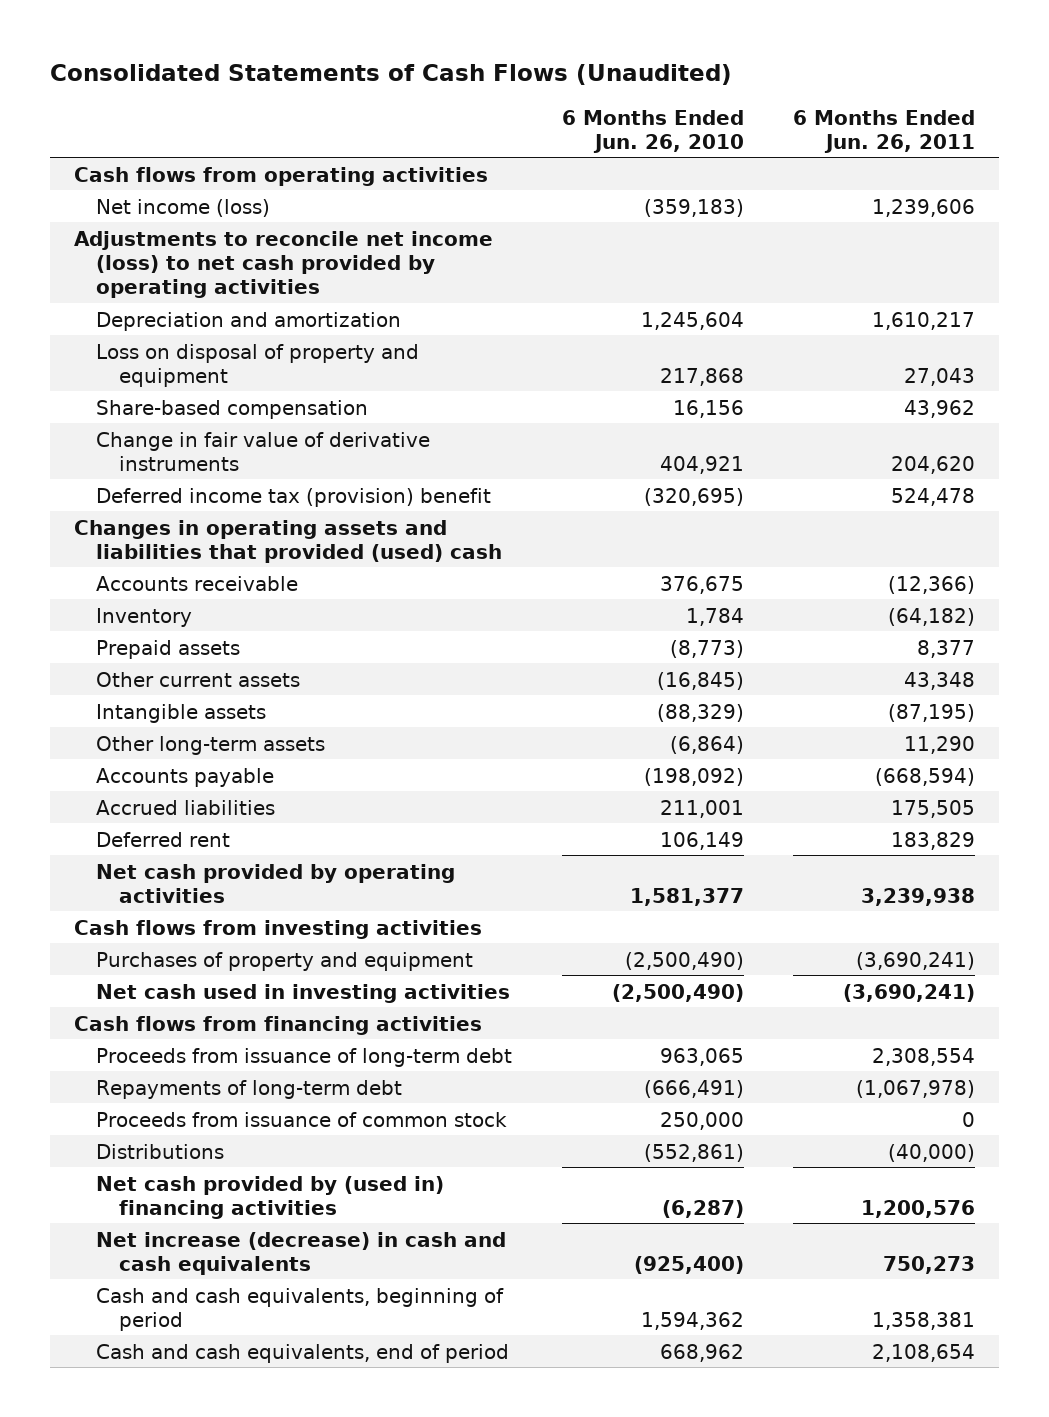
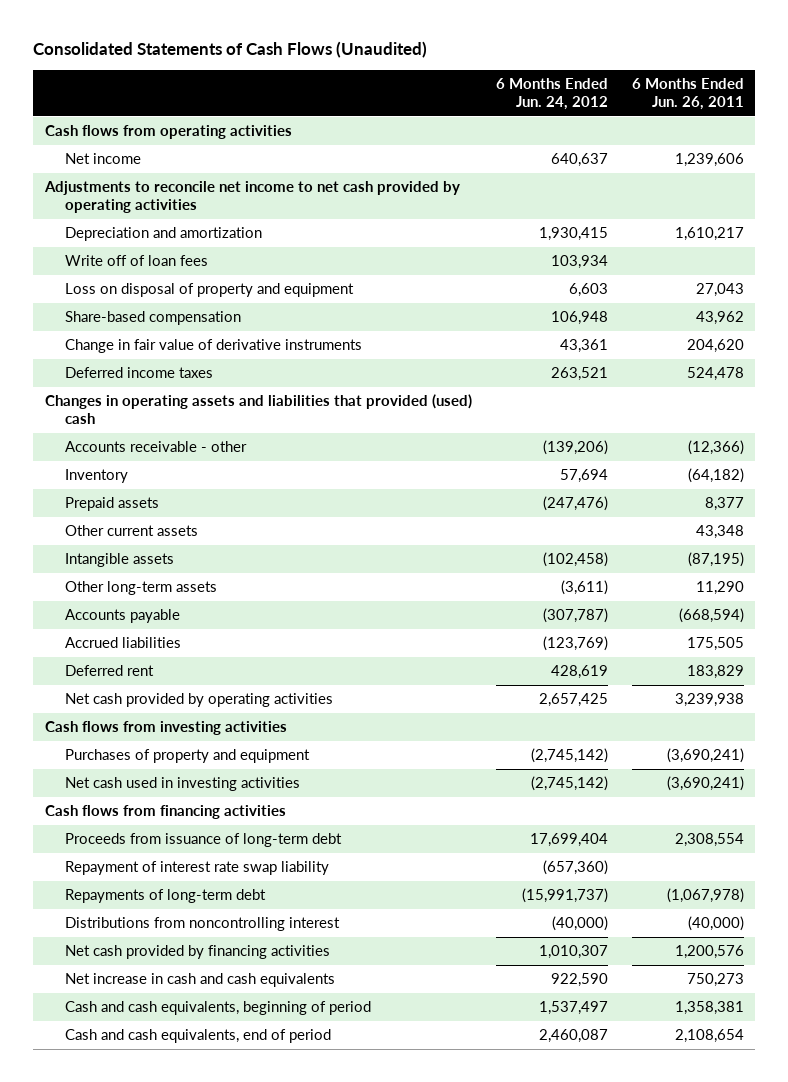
- | 6 Months Ended Jun. 26, 2010 | 6 Months Ended Jun. 26, 2011
+ | 6 Months Ended Jun. 24, 2012 | 6 Months Ended Jun. 26, 2011
- Net income (loss) | (359,183) | 1,239,606
- Adjustments to reconcile net income (loss) to net cash provided by operating activities
+ Net income | 640,637 | 1,239,606
+ Adjustments to reconcile net income to net cash provided by operating activities
+ Write off of loan fees | 103,934 |
- Deferred income tax (provision) benefit | (320,695) | 524,478
+ Deferred income taxes | 263,521 | 524,478
- Accounts receivable | 376,675 | (12,366)
+ Accounts receivable - other | (139,206) | (12,366)
+ Repayment of interest rate swap liability | (657,360) |
- Proceeds from issuance of common stock | 250,000 | 0
- Distributions | (552,861) | (40,000)
- Net cash provided by (used in) financing activities | (6,287) | 1,200,576
- Net increase (decrease) in cash and cash equivalents | (925,400) | 750,273
+ Distributions from noncontrolling interest | (40,000) | (40,000)
+ Net cash provided by financing activities | 1,010,307 | 1,200,576
+ Net increase in cash and cash equivalents | 922,590 | 750,273

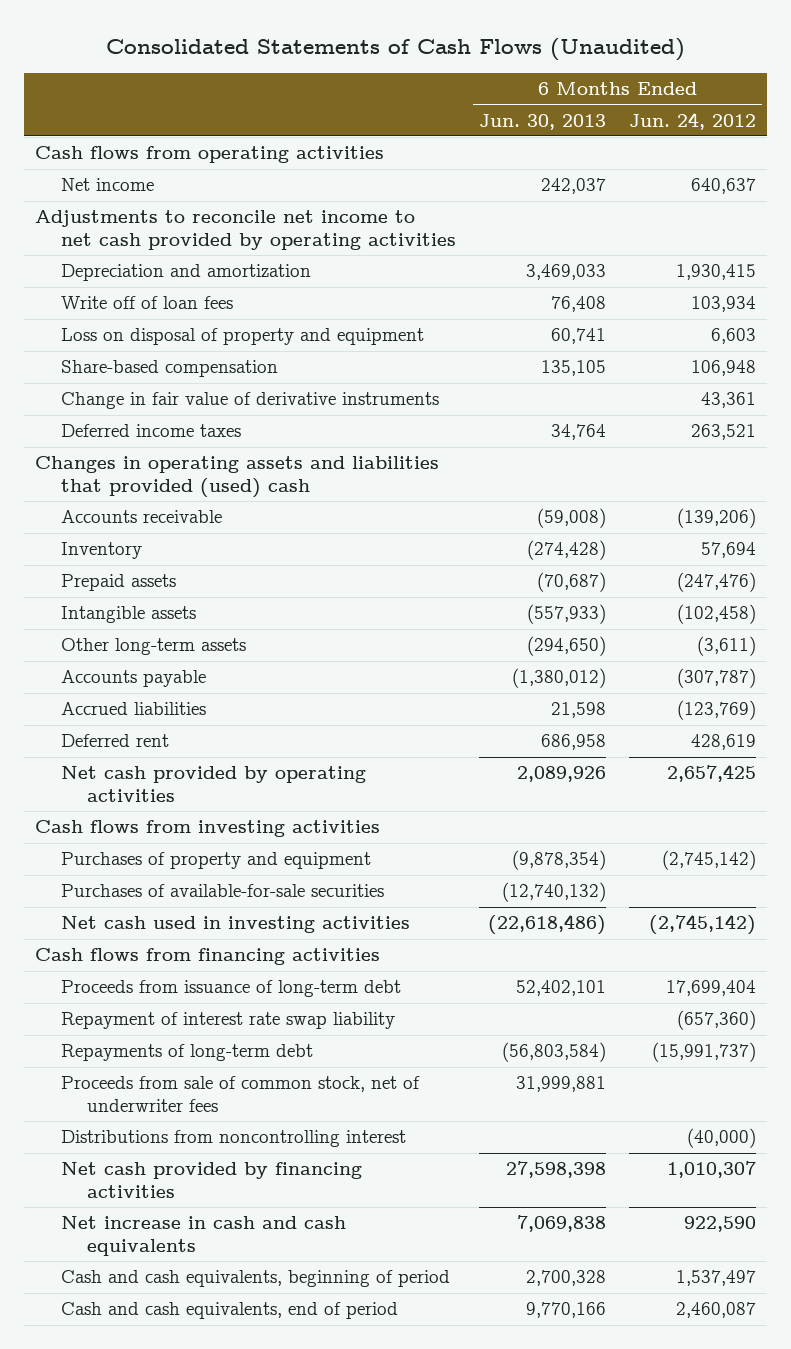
- | 6 Months Ended Jun. 24, 2012 | 6 Months Ended Jun. 26, 2011
+ | 6 Months Ended Jun. 30, 2013 | 6 Months Ended Jun. 24, 2012
- Accounts receivable - other | (139,206) | (12,366)
+ Accounts receivable | (59,008) | (139,206)
- Other current assets | | 43,348
+ Purchases of available-for-sale securities | (12,740,132) |
+ Proceeds from sale of common stock, net of underwriter fees | 31,999,881 |

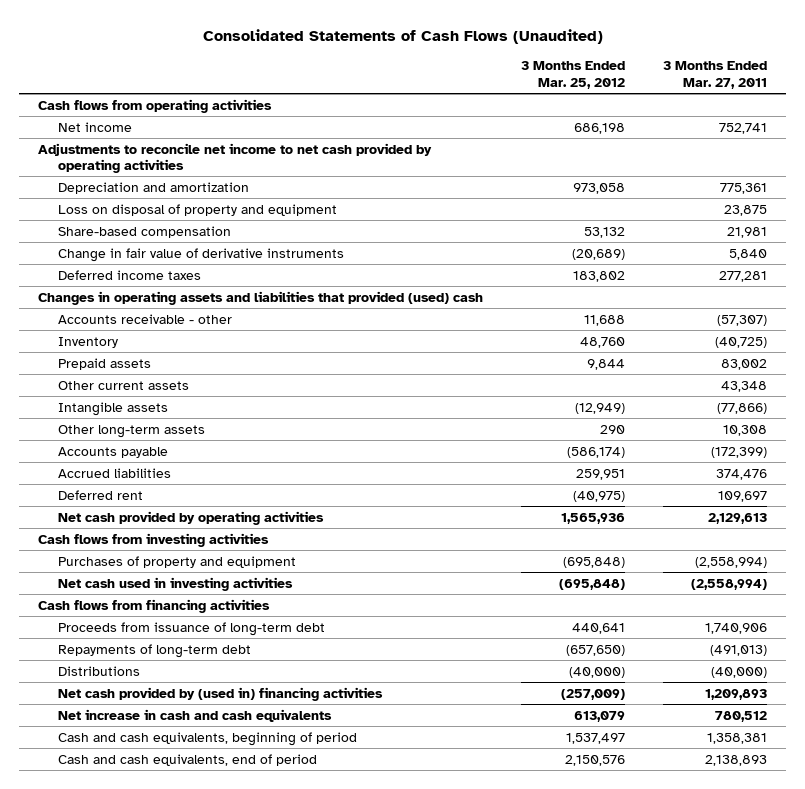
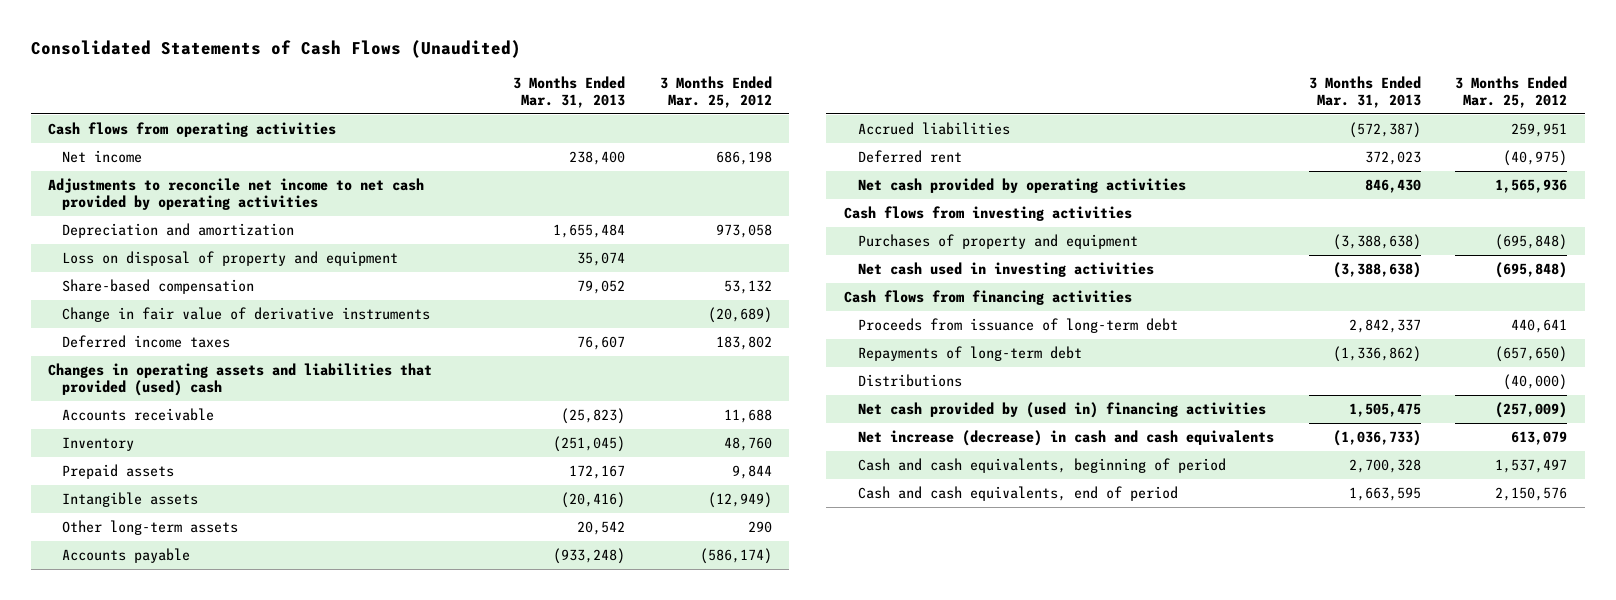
- | 3 Months Ended Mar. 25, 2012 | 3 Months Ended Mar. 27, 2011
+ | 3 Months Ended Mar. 31, 2013 | 3 Months Ended Mar. 25, 2012
- Accounts receivable - other | 11,688 | (57,307)
+ Accounts receivable | (25,823) | 11,688
- Other current assets | | 43,348
- Net increase in cash and cash equivalents | 613,079 | 780,512
+ Net increase (decrease) in cash and cash equivalents | (1,036,733) | 613,079

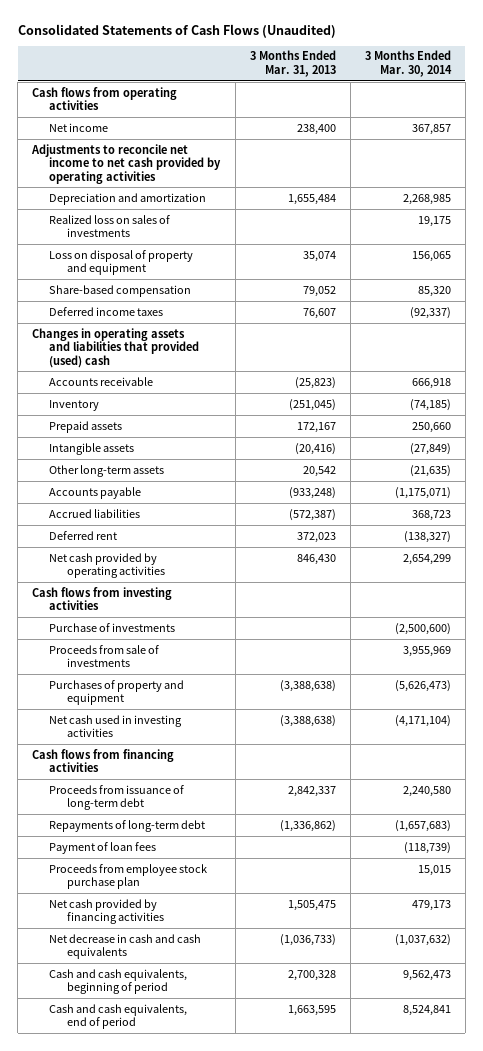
- | 3 Months Ended Mar. 31, 2013 | 3 Months Ended Mar. 25, 2012
+ | 3 Months Ended Mar. 31, 2013 | 3 Months Ended Mar. 30, 2014
+ Realized loss on sales of investments | | 19,175
- Change in fair value of derivative instruments | | (20,689)
+ Purchase of investments | | (2,500,600)
+ Proceeds from sale of investments | | 3,955,969
- Distributions | | (40,000)
- Net cash provided by (used in) financing activities | 1,505,475 | (257,009)
- Net increase (decrease) in cash and cash equivalents | (1,036,733) | 613,079
+ Payment of loan fees | | (118,739)
+ Proceeds from employee stock purchase plan | | 15,015
+ Net cash provided by financing activities | 1,505,475 | 479,173
+ Net decrease in cash and cash equivalents | (1,036,733) | (1,037,632)

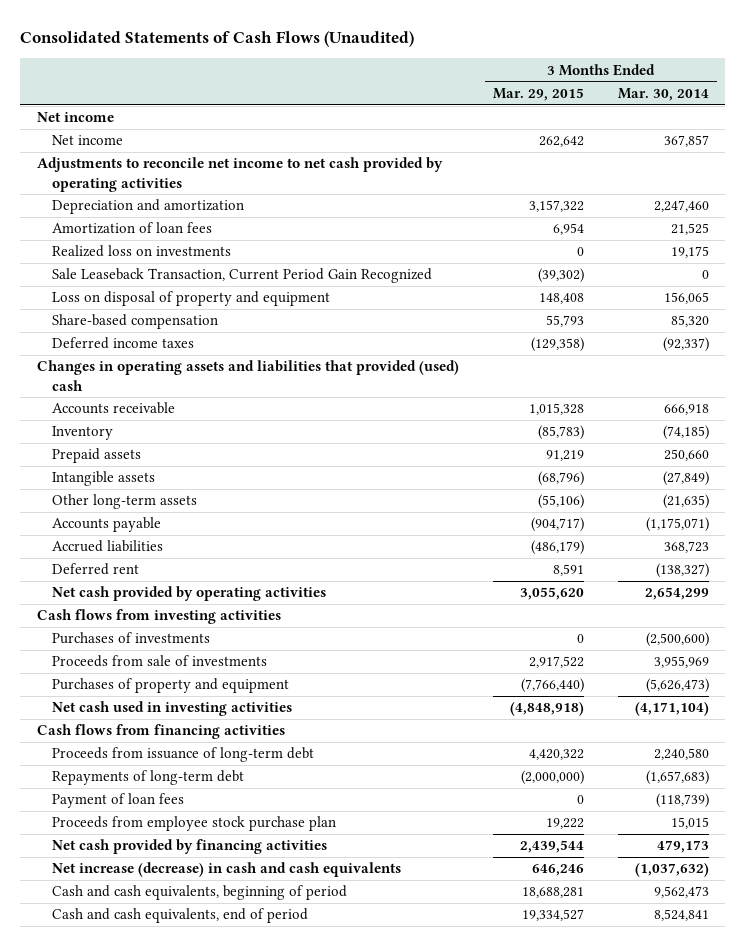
- | 3 Months Ended Mar. 31, 2013 | 3 Months Ended Mar. 30, 2014
+ | 3 Months Ended Mar. 29, 2015 | 3 Months Ended Mar. 30, 2014
- Cash flows from operating activities
+ Net income
- Depreciation and amortization | 1,655,484 | 2,268,985
- Realized loss on sales of investments | | 19,175
+ Depreciation and amortization | 3,157,322 | 2,247,460
+ Amortization of loan fees | 6,954 | 21,525
+ Realized loss on investments | 0 | 19,175
+ Sale Leaseback Transaction, Current Period Gain Recognized | (39,302) | 0
- Purchase of investments | | (2,500,600)
+ Purchases of investments | 0 | (2,500,600)
- Net decrease in cash and cash equivalents | (1,036,733) | (1,037,632)
+ Net increase (decrease) in cash and cash equivalents | 646,246 | (1,037,632)

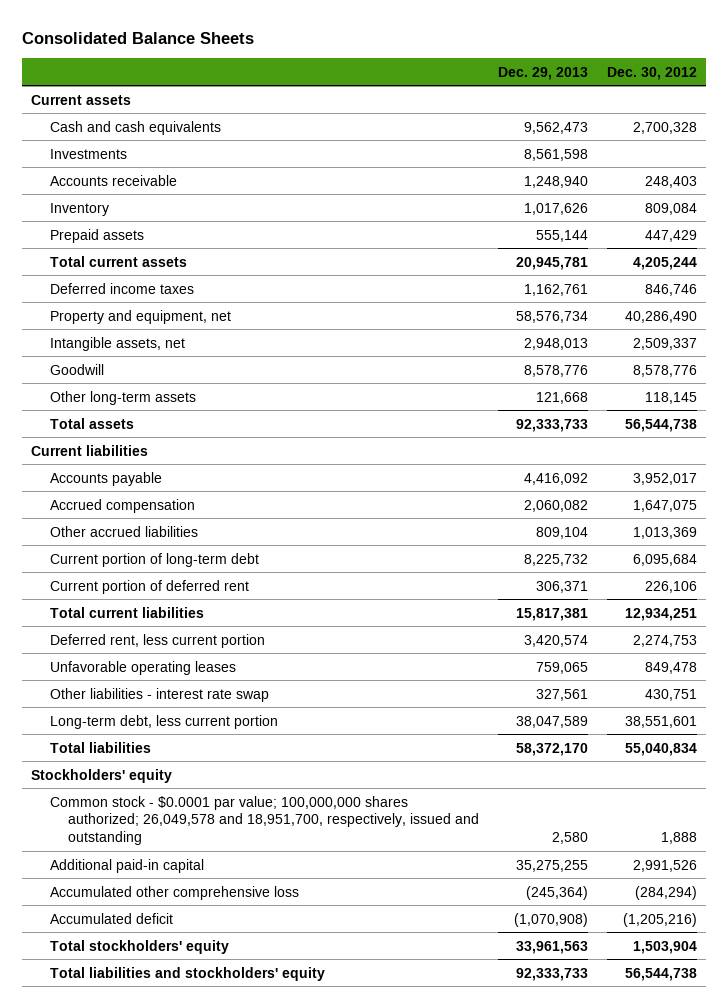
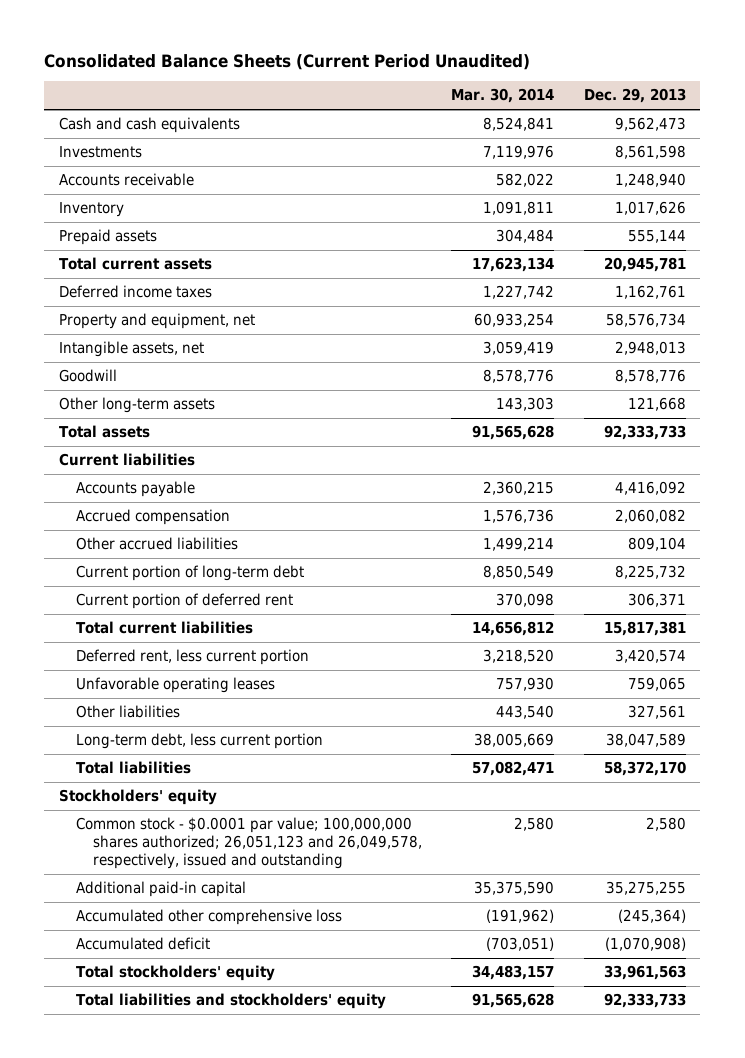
- Consolidated Balance Sheets
+ Consolidated Balance Sheets (Current Period Unaudited)
- | Dec. 29, 2013 | Dec. 30, 2012
+ | Mar. 30, 2014 | Dec. 29, 2013
- Current assets
- Other liabilities - interest rate swap | 327,561 | 430,751
+ Other liabilities | 443,540 | 327,561
- Common stock - $0.0001 par value; 100,000,000 shares authorized; 26,049,578 and 18,951,700, respectively, issued and outstanding | 2,580 | 1,888
+ Common stock - $0.0001 par value; 100,000,000 shares authorized; 26,051,123 and 26,049,578, respectively, issued and outstanding | 2,580 | 2,580

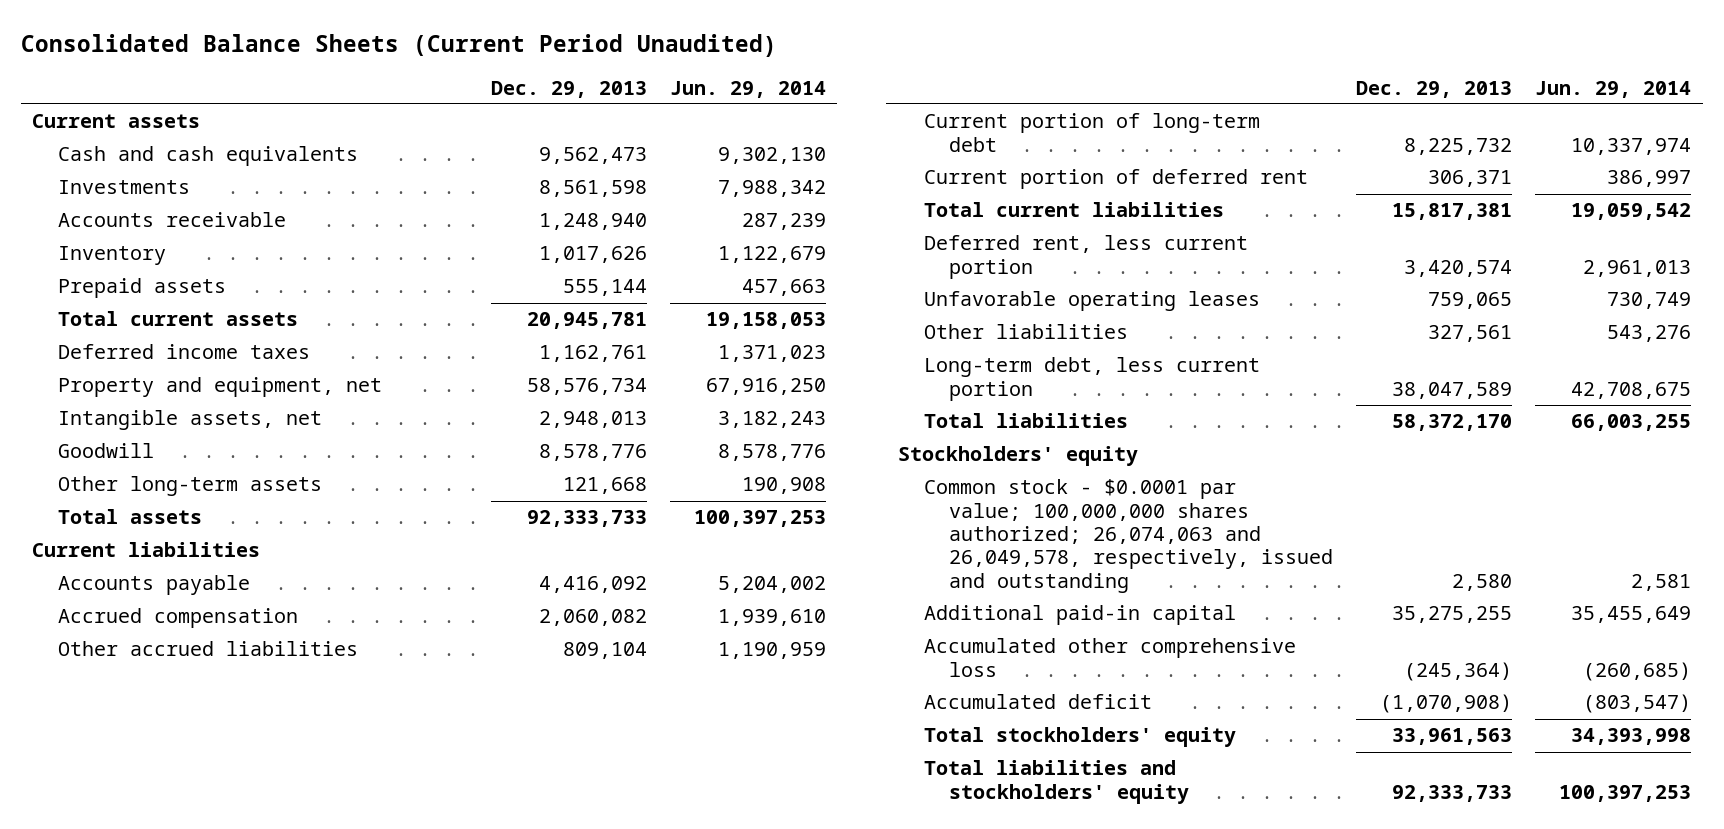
- | Mar. 30, 2014 | Dec. 29, 2013
+ | Dec. 29, 2013 | Jun. 29, 2014
+ Current assets
- Common stock - $0.0001 par value; 100,000,000 shares authorized; 26,051,123 and 26,049,578, respectively, issued and outstanding | 2,580 | 2,580
+ Common stock - $0.0001 par value; 100,000,000 shares authorized; 26,074,063 and 26,049,578, respectively, issued and outstanding | 2,580 | 2,581

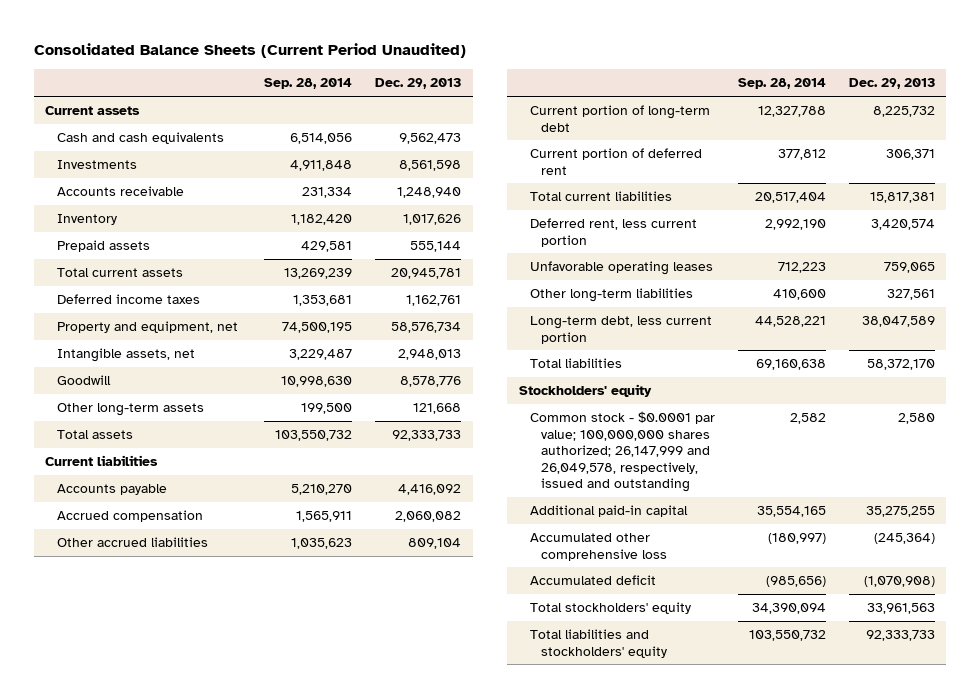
- | Dec. 29, 2013 | Jun. 29, 2014
+ | Sep. 28, 2014 | Dec. 29, 2013
- Other liabilities | 327,561 | 543,276
+ Other long-term liabilities | 410,600 | 327,561
- Common stock - $0.0001 par value; 100,000,000 shares authorized; 26,074,063 and 26,049,578, respectively, issued and outstanding | 2,580 | 2,581
+ Common stock - $0.0001 par value; 100,000,000 shares authorized; 26,147,999 and 26,049,578, respectively, issued and outstanding | 2,582 | 2,580

